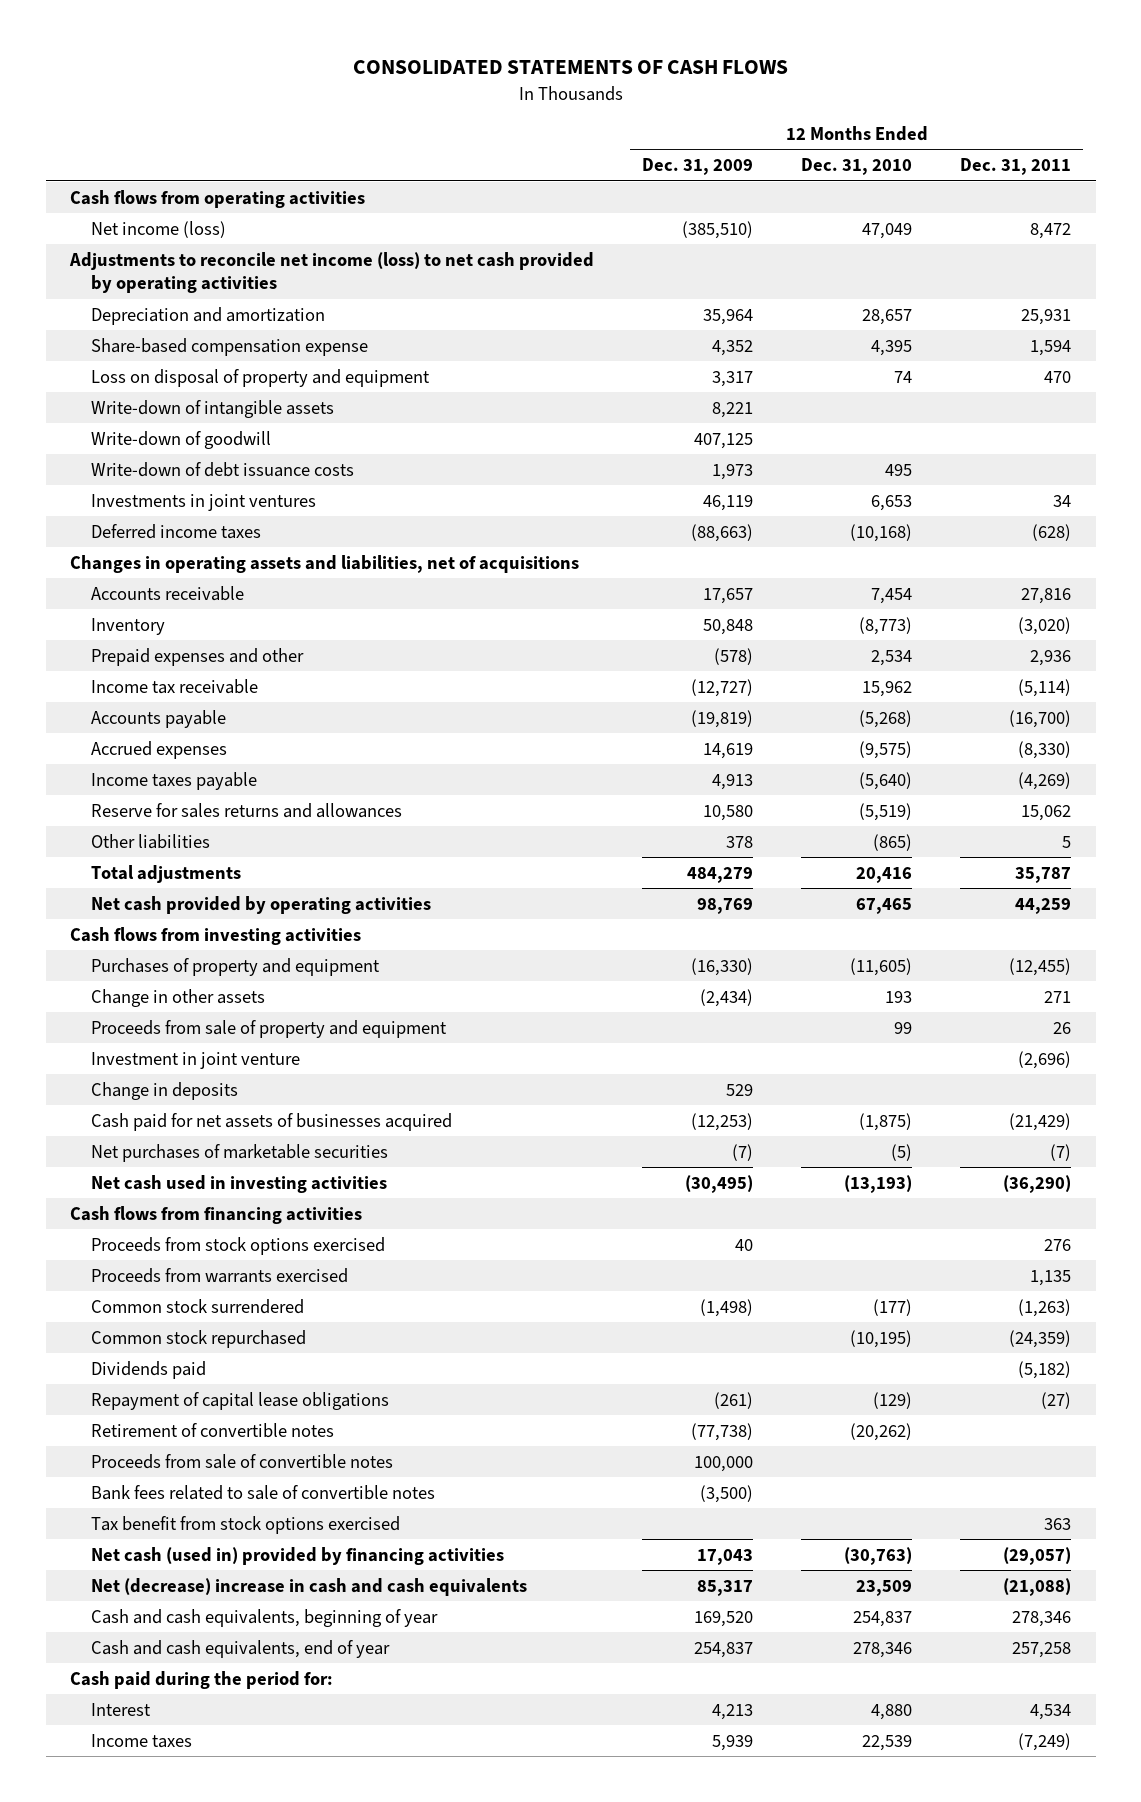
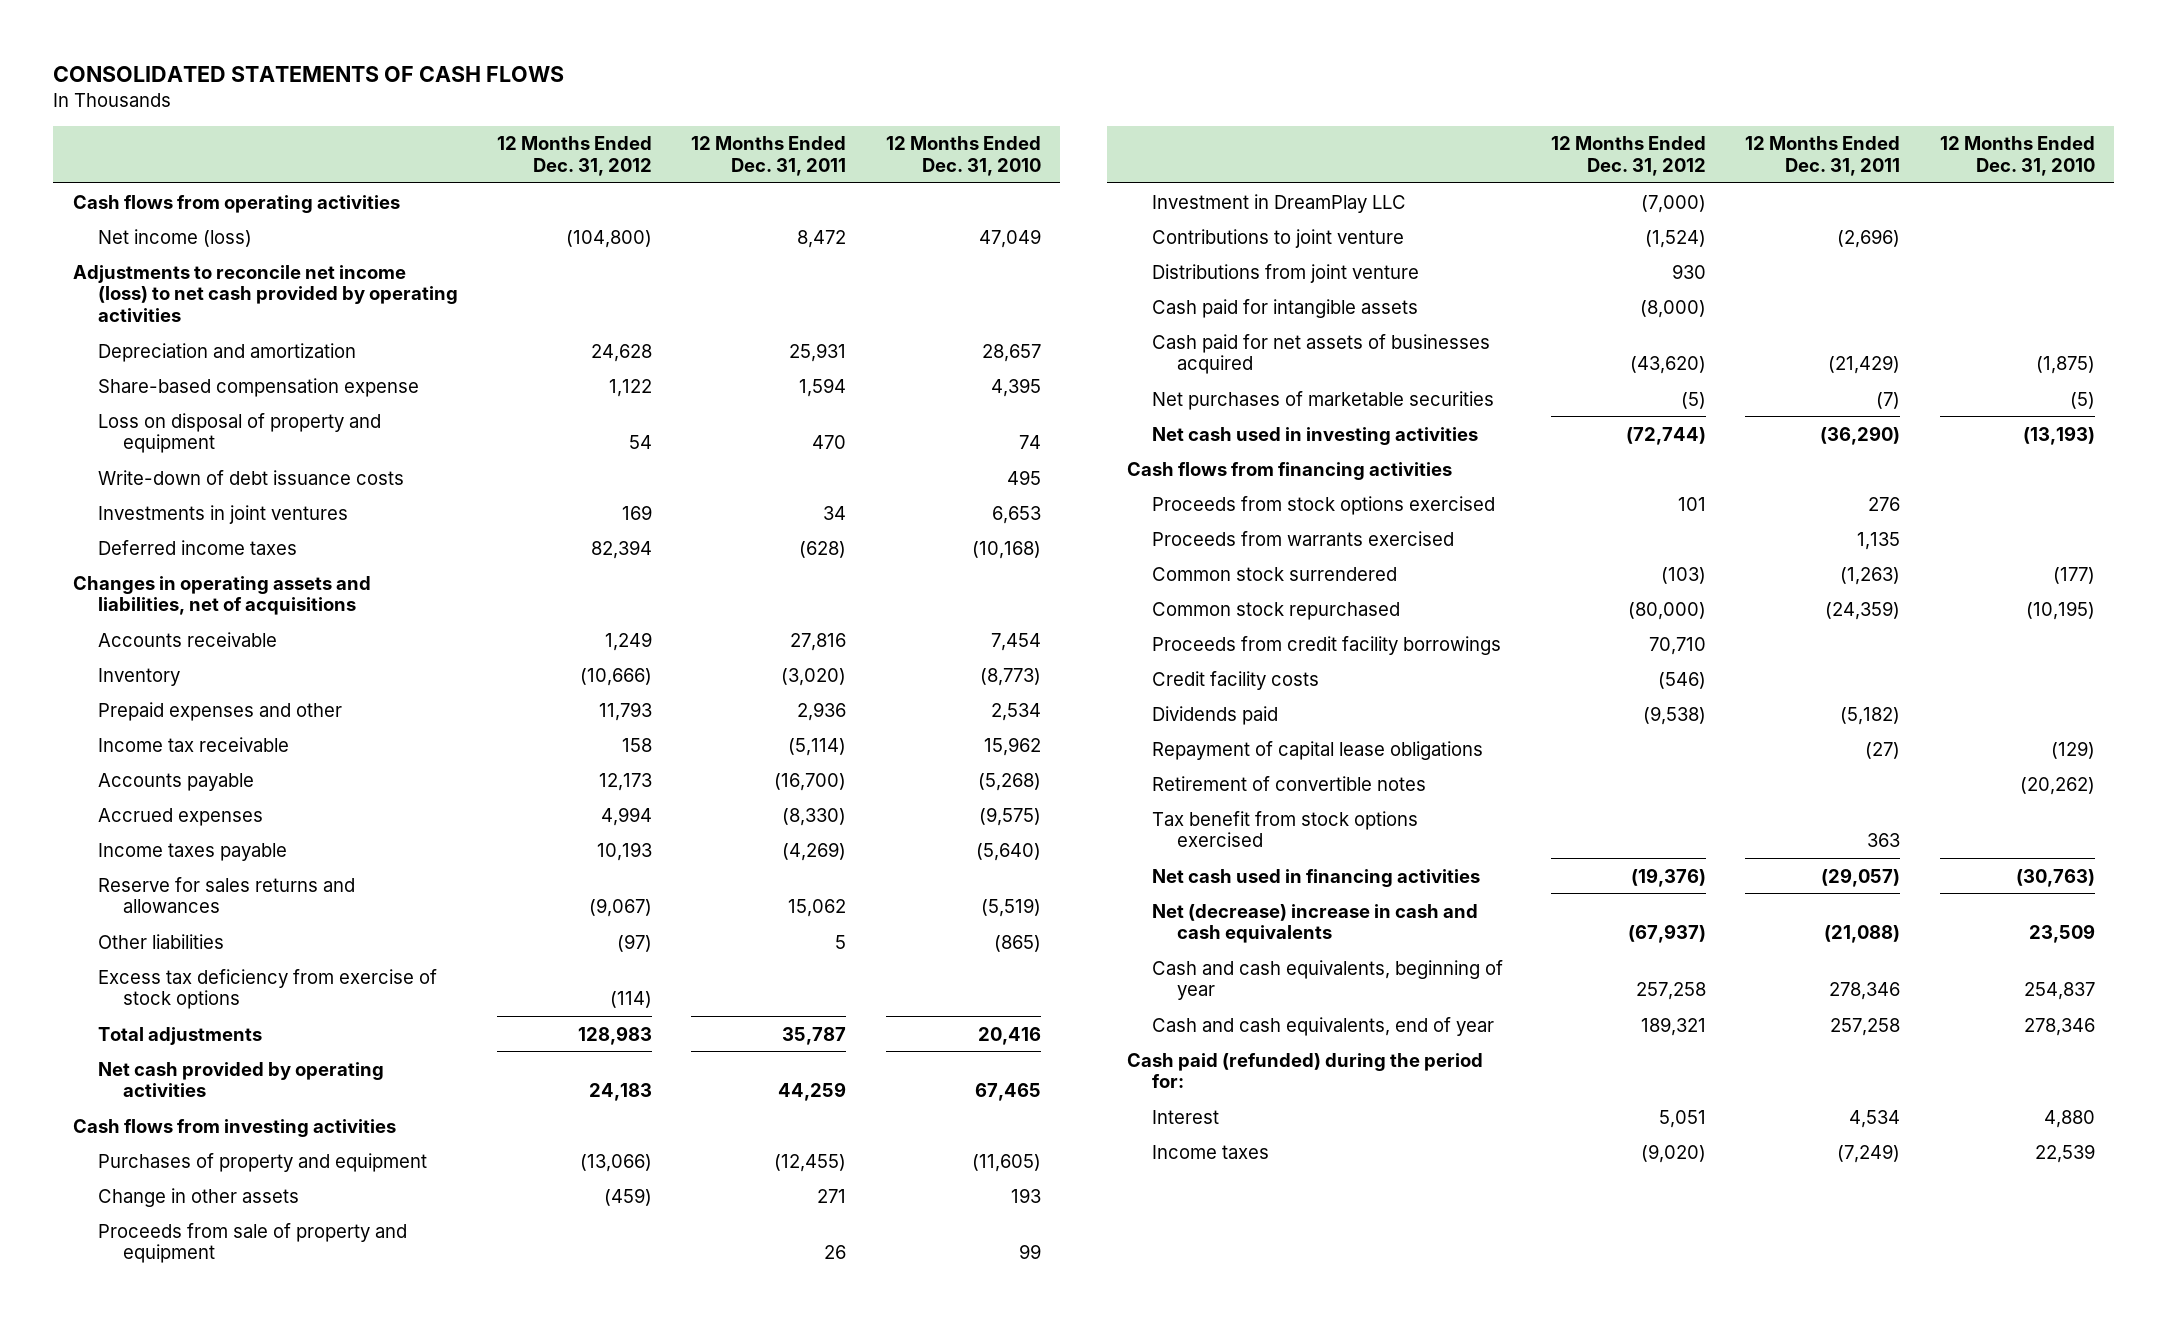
- | 12 Months Ended Dec. 31, 2009 | 12 Months Ended Dec. 31, 2010 | 12 Months Ended Dec. 31, 2011
+ | 12 Months Ended Dec. 31, 2012 | 12 Months Ended Dec. 31, 2011 | 12 Months Ended Dec. 31, 2010
- Write-down of intangible assets | 8,221 | |
- Write-down of goodwill | 407,125 | |
+ Excess tax deficiency from exercise of stock options | (114) | |
- Investment in joint venture | | | (2,696)
- Change in deposits | 529 | |
+ Investment in DreamPlay LLC | (7,000) | |
+ Contributions to joint venture | (1,524) | (2,696) |
+ Distributions from joint venture | 930 | |
+ Cash paid for intangible assets | (8,000) | |
+ Proceeds from credit facility borrowings | 70,710 | |
+ Credit facility costs | (546) | |
- Proceeds from sale of convertible notes | 100,000 | |
- Bank fees related to sale of convertible notes | (3,500) | |
- Net cash (used in) provided by financing activities | 17,043 | (30,763) | (29,057)
+ Net cash used in financing activities | (19,376) | (29,057) | (30,763)
- Cash paid during the period for:
+ Cash paid (refunded) during the period for:

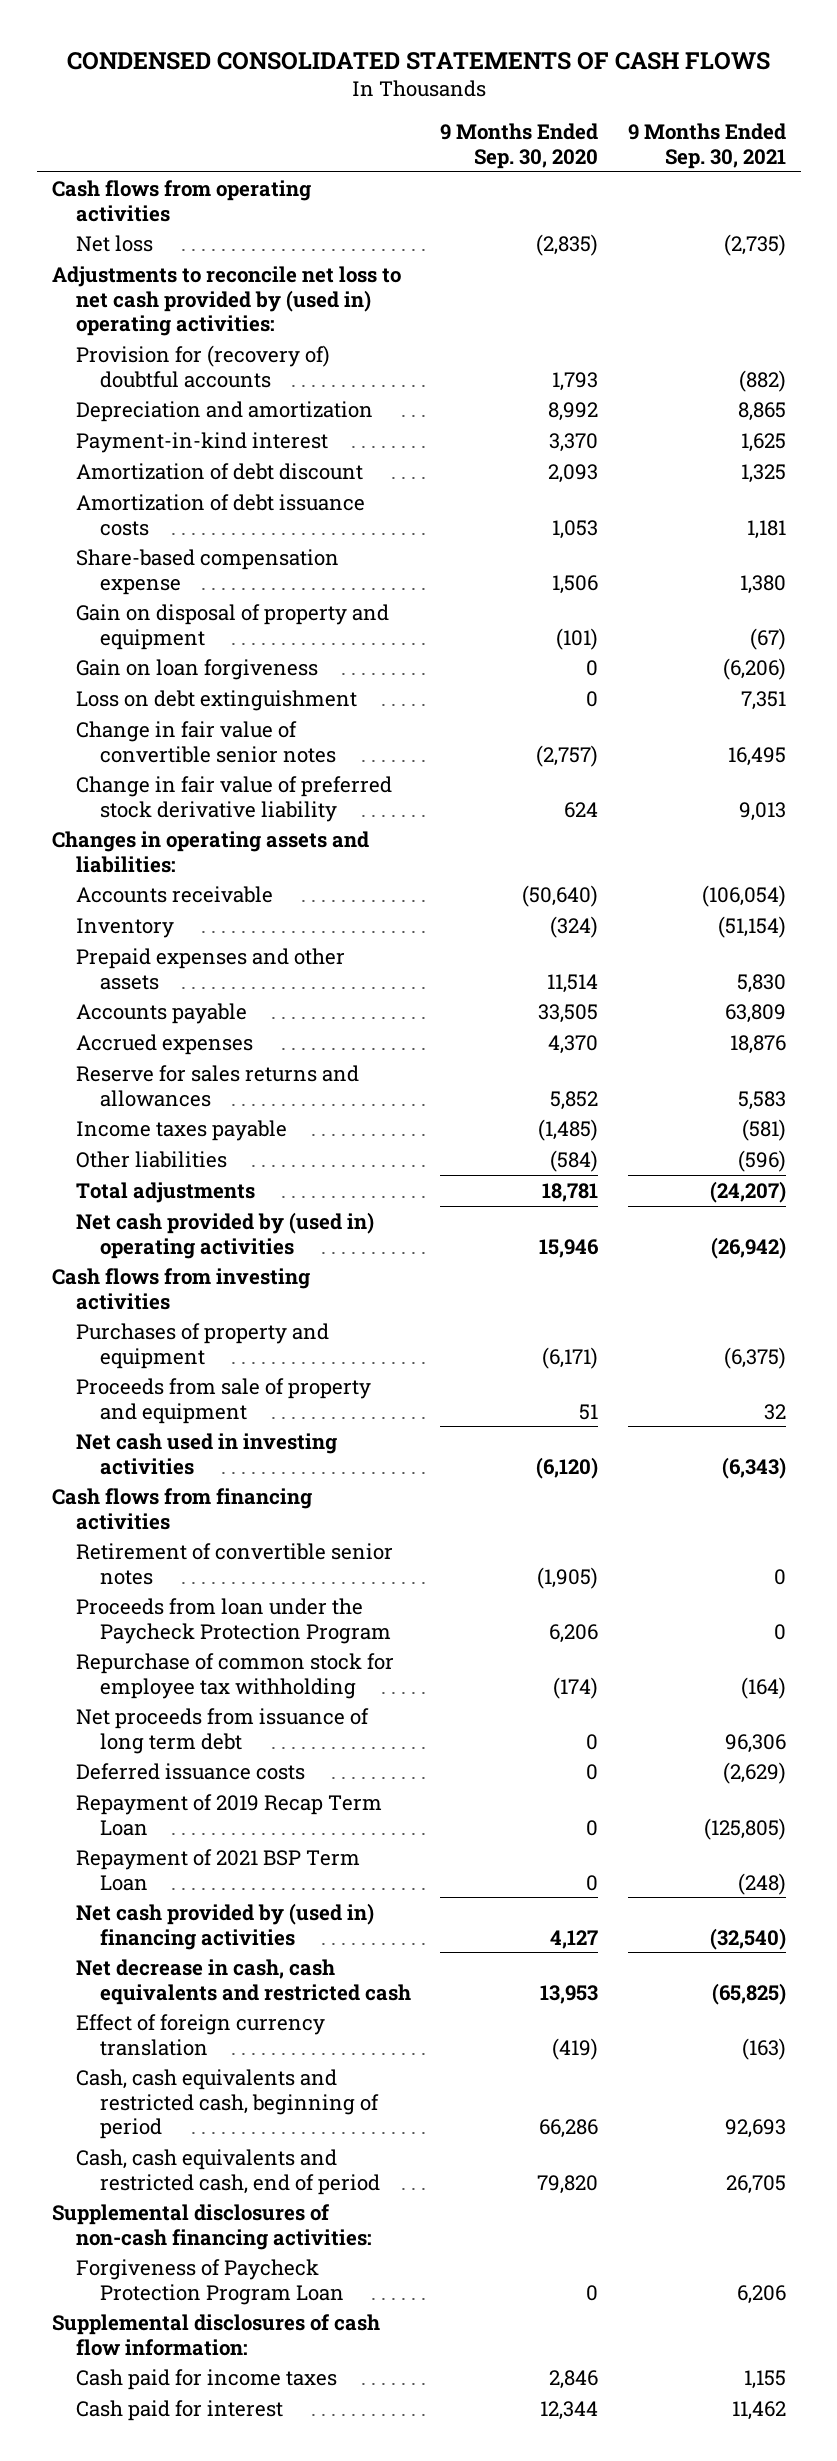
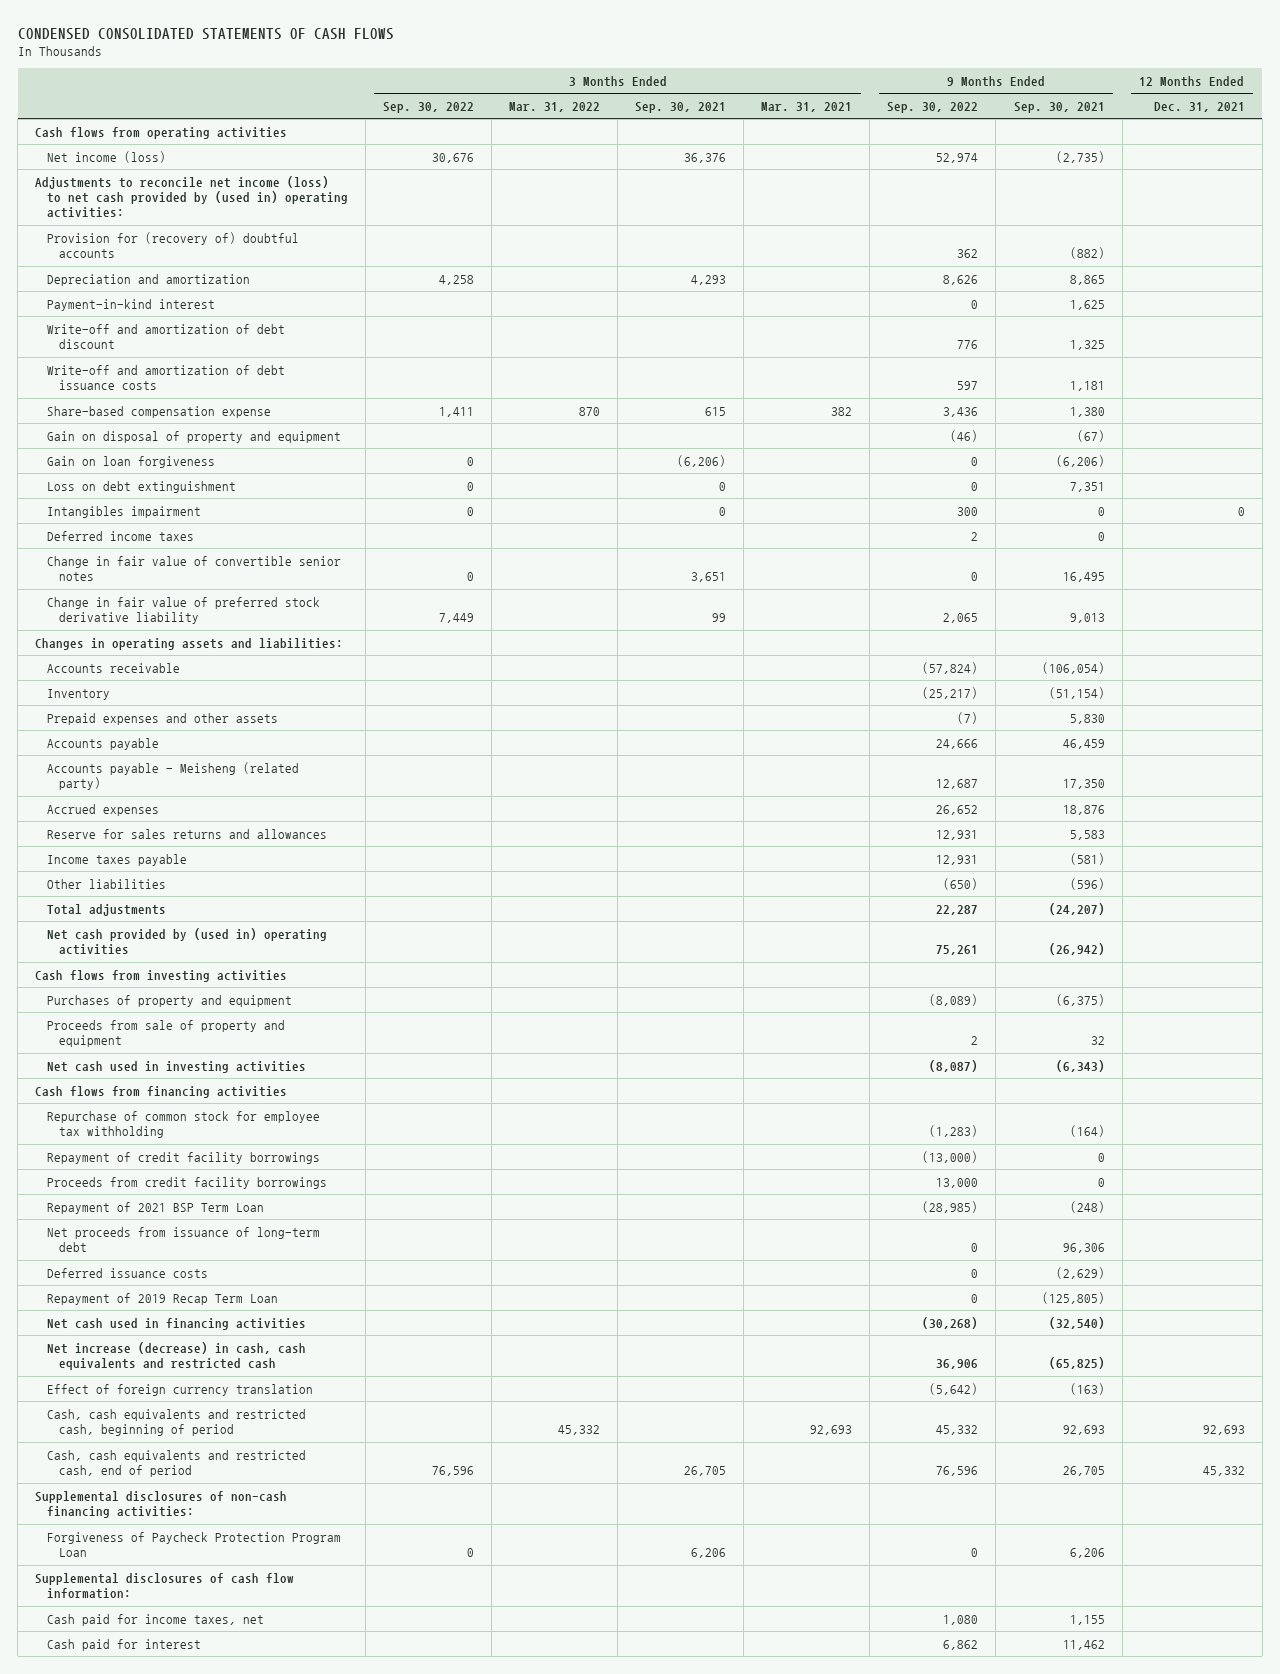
- | 9 Months Ended Sep. 30, 2020 | 9 Months Ended Sep. 30, 2021
+ | 3 Months Ended Sep. 30, 2022 | 3 Months Ended Mar. 31, 2022 | 3 Months Ended Sep. 30, 2021 | 3 Months Ended Mar. 31, 2021 | 9 Months Ended Sep. 30, 2022 | 9 Months Ended Sep. 30, 2021 | 12 Months Ended Dec. 31, 2021
- Net loss | (2,835) | (2,735)
- Adjustments to reconcile net loss to net cash provided by (used in) operating activities:
+ Net income (loss) | 30,676 | | 36,376 | | 52,974 | (2,735) |
+ Adjustments to reconcile net income (loss) to net cash provided by (used in) operating activities:
- Amortization of debt discount | 2,093 | 1,325
- Amortization of debt issuance costs | 1,053 | 1,181
+ Write-off and amortization of debt discount | | | | | 776 | 1,325 |
+ Write-off and amortization of debt issuance costs | | | | | 597 | 1,181 |
+ Intangibles impairment | 0 | | 0 | | 300 | 0 | 0
+ Deferred income taxes | | | | | 2 | 0 |
- Accounts payable | 33,505 | 63,809
+ Accounts payable | | | | | 24,666 | 46,459 |
+ Accounts payable - Meisheng (related party) | | | | | 12,687 | 17,350 |
- Retirement of convertible senior notes | (1,905) | 0
- Proceeds from loan under the Paycheck Protection Program | 6,206 | 0
- Net proceeds from issuance of long term debt | 0 | 96,306
+ Repayment of credit facility borrowings | | | | | (13,000) | 0 |
+ Proceeds from credit facility borrowings | | | | | 13,000 | 0 |
moved up: Repayment of 2021 BSP Term Loan | | | | | (28,985) | (248) |
+ Net proceeds from issuance of long-term debt | | | | | 0 | 96,306 |
- Net cash provided by (used in) financing activities | 4,127 | (32,540)
- Net decrease in cash, cash equivalents and restricted cash | 13,953 | (65,825)
+ Net cash used in financing activities | | | | | (30,268) | (32,540) |
+ Net increase (decrease) in cash, cash equivalents and restricted cash | | | | | 36,906 | (65,825) |
- Cash paid for income taxes | 2,846 | 1,155
+ Cash paid for income taxes, net | | | | | 1,080 | 1,155 |

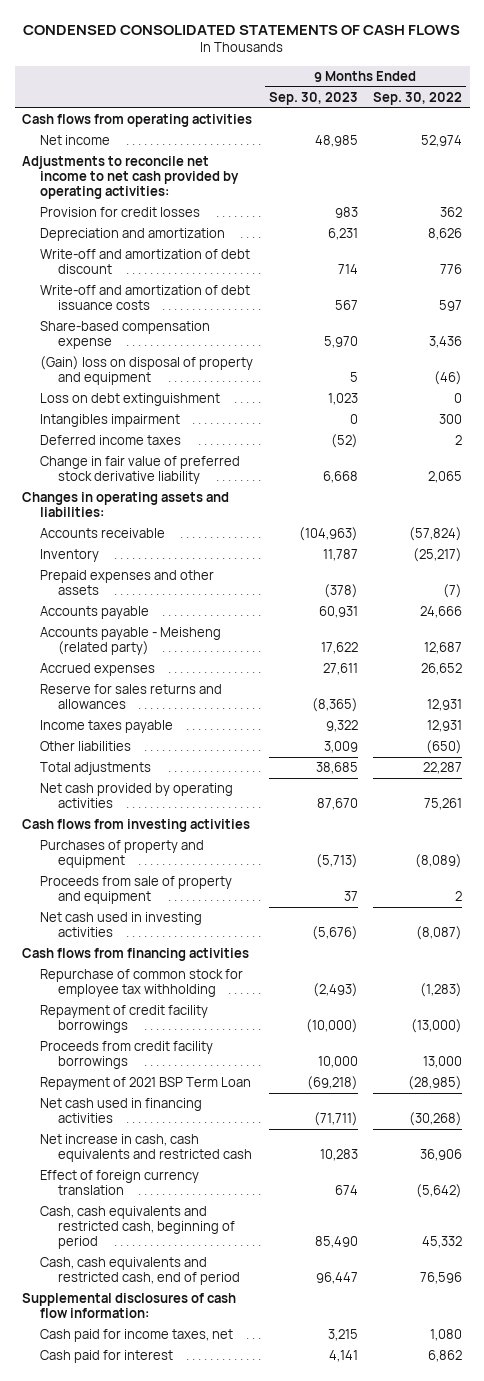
- | 3 Months Ended Sep. 30, 2022 | 3 Months Ended Mar. 31, 2022 | 3 Months Ended Sep. 30, 2021 | 3 Months Ended Mar. 31, 2021 | 9 Months Ended Sep. 30, 2022 | 9 Months Ended Sep. 30, 2021 | 12 Months Ended Dec. 31, 2021
+ | 9 Months Ended Sep. 30, 2023 | 9 Months Ended Sep. 30, 2022
- Net income (loss) | 30,676 | | 36,376 | | 52,974 | (2,735) |
- Adjustments to reconcile net income (loss) to net cash provided by (used in) operating activities:
- Provision for (recovery of) doubtful accounts | | | | | 362 | (882) |
+ Net income | 48,985 | 52,974
+ Adjustments to reconcile net income to net cash provided by operating activities:
+ Provision for credit losses | 983 | 362
- Payment-in-kind interest | | | | | 0 | 1,625 |
- Gain on disposal of property and equipment | | | | | (46) | (67) |
- Gain on loan forgiveness | 0 | | (6,206) | | 0 | (6,206) |
+ (Gain) loss on disposal of property and equipment | 5 | (46)
- Change in fair value of convertible senior notes | 0 | | 3,651 | | 0 | 16,495 |
- Net cash provided by (used in) operating activities | | | | | 75,261 | (26,942) |
+ Net cash provided by operating activities | 87,670 | 75,261
- Net proceeds from issuance of long-term debt | | | | | 0 | 96,306 |
- Deferred issuance costs | | | | | 0 | (2,629) |
- Repayment of 2019 Recap Term Loan | | | | | 0 | (125,805) |
- Net increase (decrease) in cash, cash equivalents and restricted cash | | | | | 36,906 | (65,825) |
+ Net increase in cash, cash equivalents and restricted cash | 10,283 | 36,906
- Supplemental disclosures of non-cash financing activities:
- Forgiveness of Paycheck Protection Program Loan | 0 | | 6,206 | | 0 | 6,206 |

